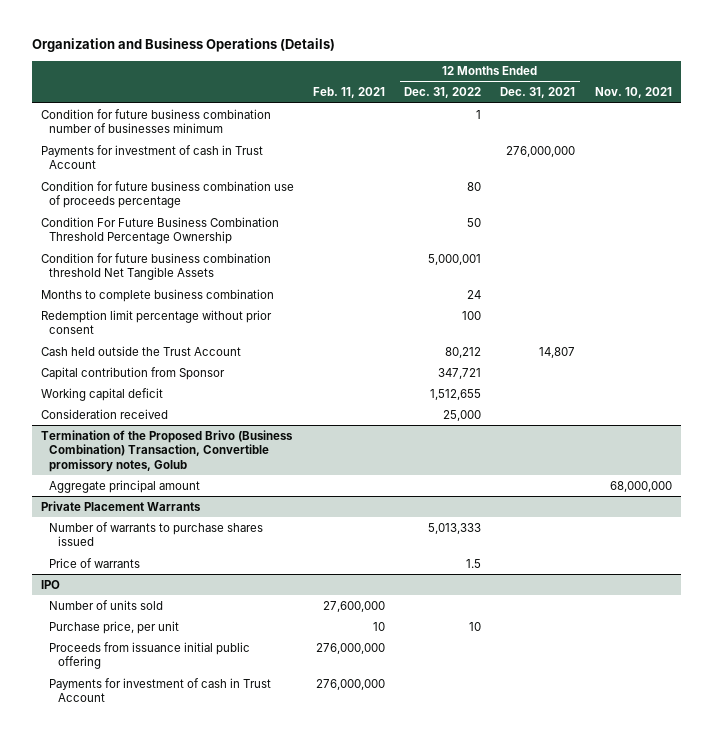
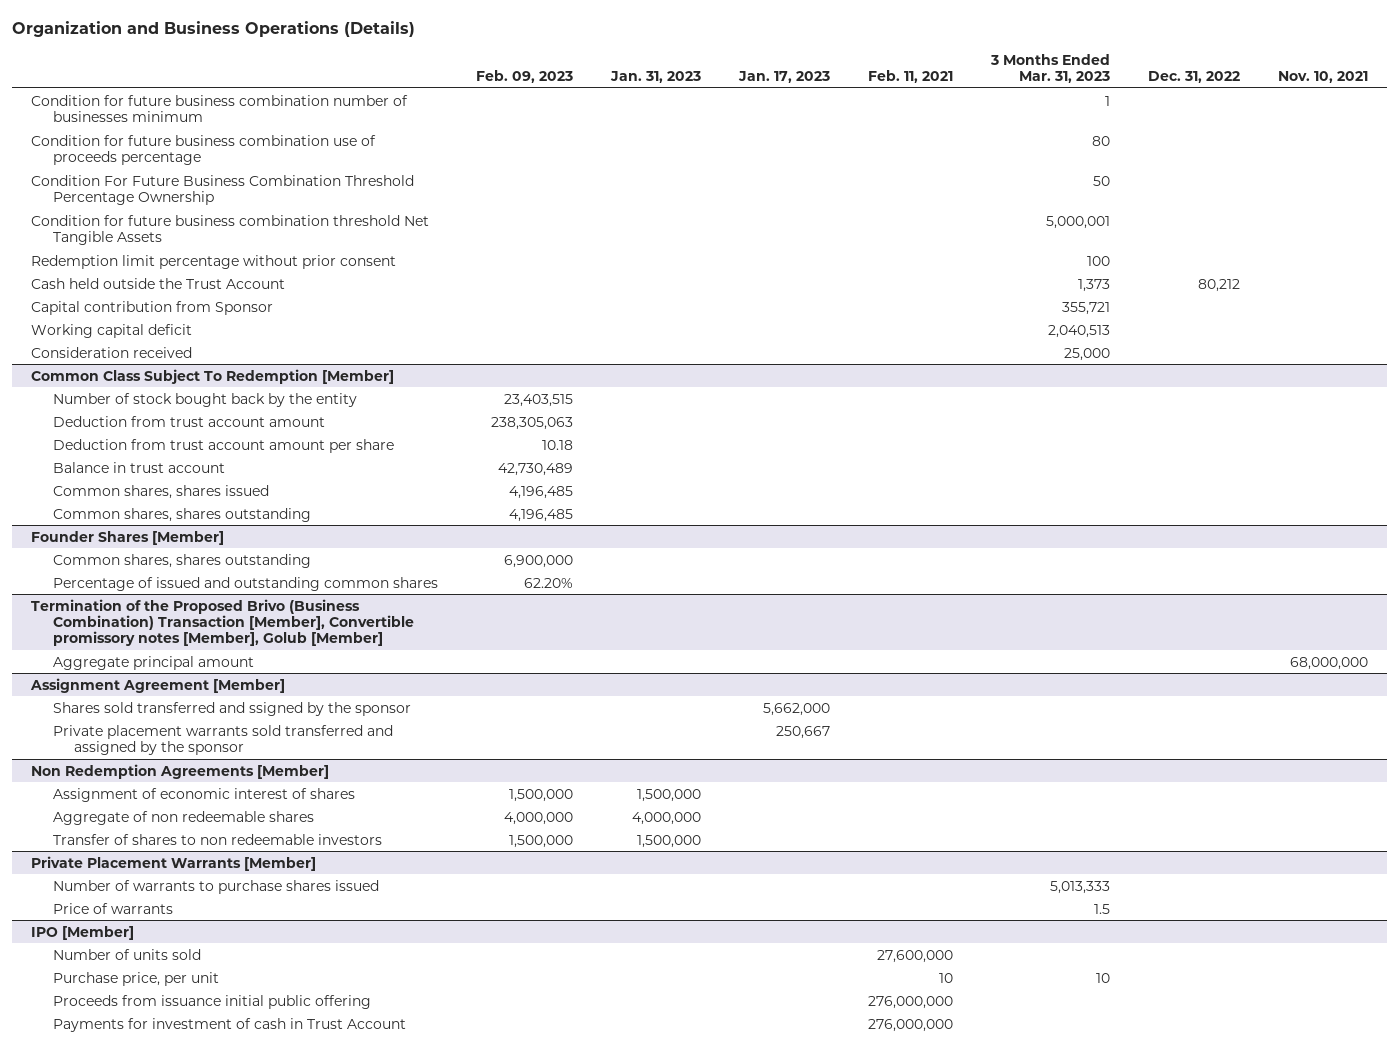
- | Feb. 11, 2021 | 12 Months Ended Dec. 31, 2022 | 12 Months Ended Dec. 31, 2021 | Nov. 10, 2021
+ | Feb. 09, 2023 | Jan. 31, 2023 | Jan. 17, 2023 | Feb. 11, 2021 | 3 Months Ended Mar. 31, 2023 | Dec. 31, 2022 | Nov. 10, 2021
- Payments for investment of cash in Trust Account | | | 276,000,000 |
- Months to complete business combination | | 24 | |
- Termination of the Proposed Brivo (Business Combination) Transaction, Convertible promissory notes, Golub
+ Common Class Subject To Redemption [Member]
+ Number of stock bought back by the entity | 23,403,515 | | | | | |
+ Deduction from trust account amount | 238,305,063 | | | | | |
+ Deduction from trust account amount per share | 10.18 | | | | | |
+ Balance in trust account | 42,730,489 | | | | | |
+ Common shares, shares issued | 4,196,485 | | | | | |
+ Common shares, shares outstanding | 4,196,485 | | | | | |
+ Founder Shares [Member]
+ Common shares, shares outstanding | 6,900,000 | | | | | |
+ Percentage of issued and outstanding common shares | 62.20% | | | | | |
+ Termination of the Proposed Brivo (Business Combination) Transaction [Member], Convertible promissory notes [Member], Golub [Member]
- Private Placement Warrants
+ Assignment Agreement [Member]
+ Shares sold transferred and ssigned by the sponsor | | | 5,662,000 | | | |
+ Private placement warrants sold transferred and assigned by the sponsor | | | 250,667 | | | |
+ Non Redemption Agreements [Member]
+ Assignment of economic interest of shares | 1,500,000 | 1,500,000 | | | | |
+ Aggregate of non redeemable shares | 4,000,000 | 4,000,000 | | | | |
+ Transfer of shares to non redeemable investors | 1,500,000 | 1,500,000 | | | | |
+ Private Placement Warrants [Member]
- IPO
+ IPO [Member]

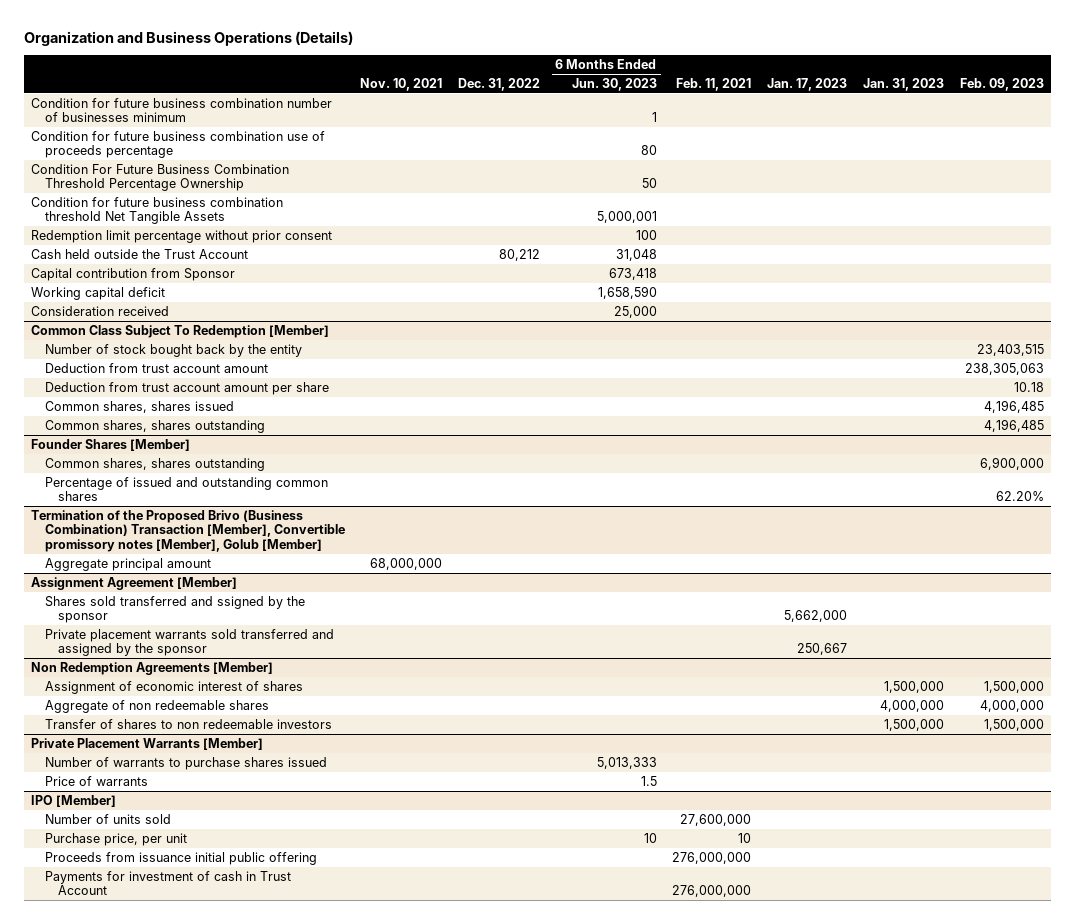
- | Feb. 09, 2023 | Jan. 31, 2023 | Jan. 17, 2023 | Feb. 11, 2021 | 3 Months Ended Mar. 31, 2023 | Dec. 31, 2022 | Nov. 10, 2021
+ | Nov. 10, 2021 | Dec. 31, 2022 | 6 Months Ended Jun. 30, 2023 | Feb. 11, 2021 | Jan. 17, 2023 | Jan. 31, 2023 | Feb. 09, 2023
@ Common Class Subject To Redemption [Member]
- Balance in trust account | 42,730,489 | | | | | |

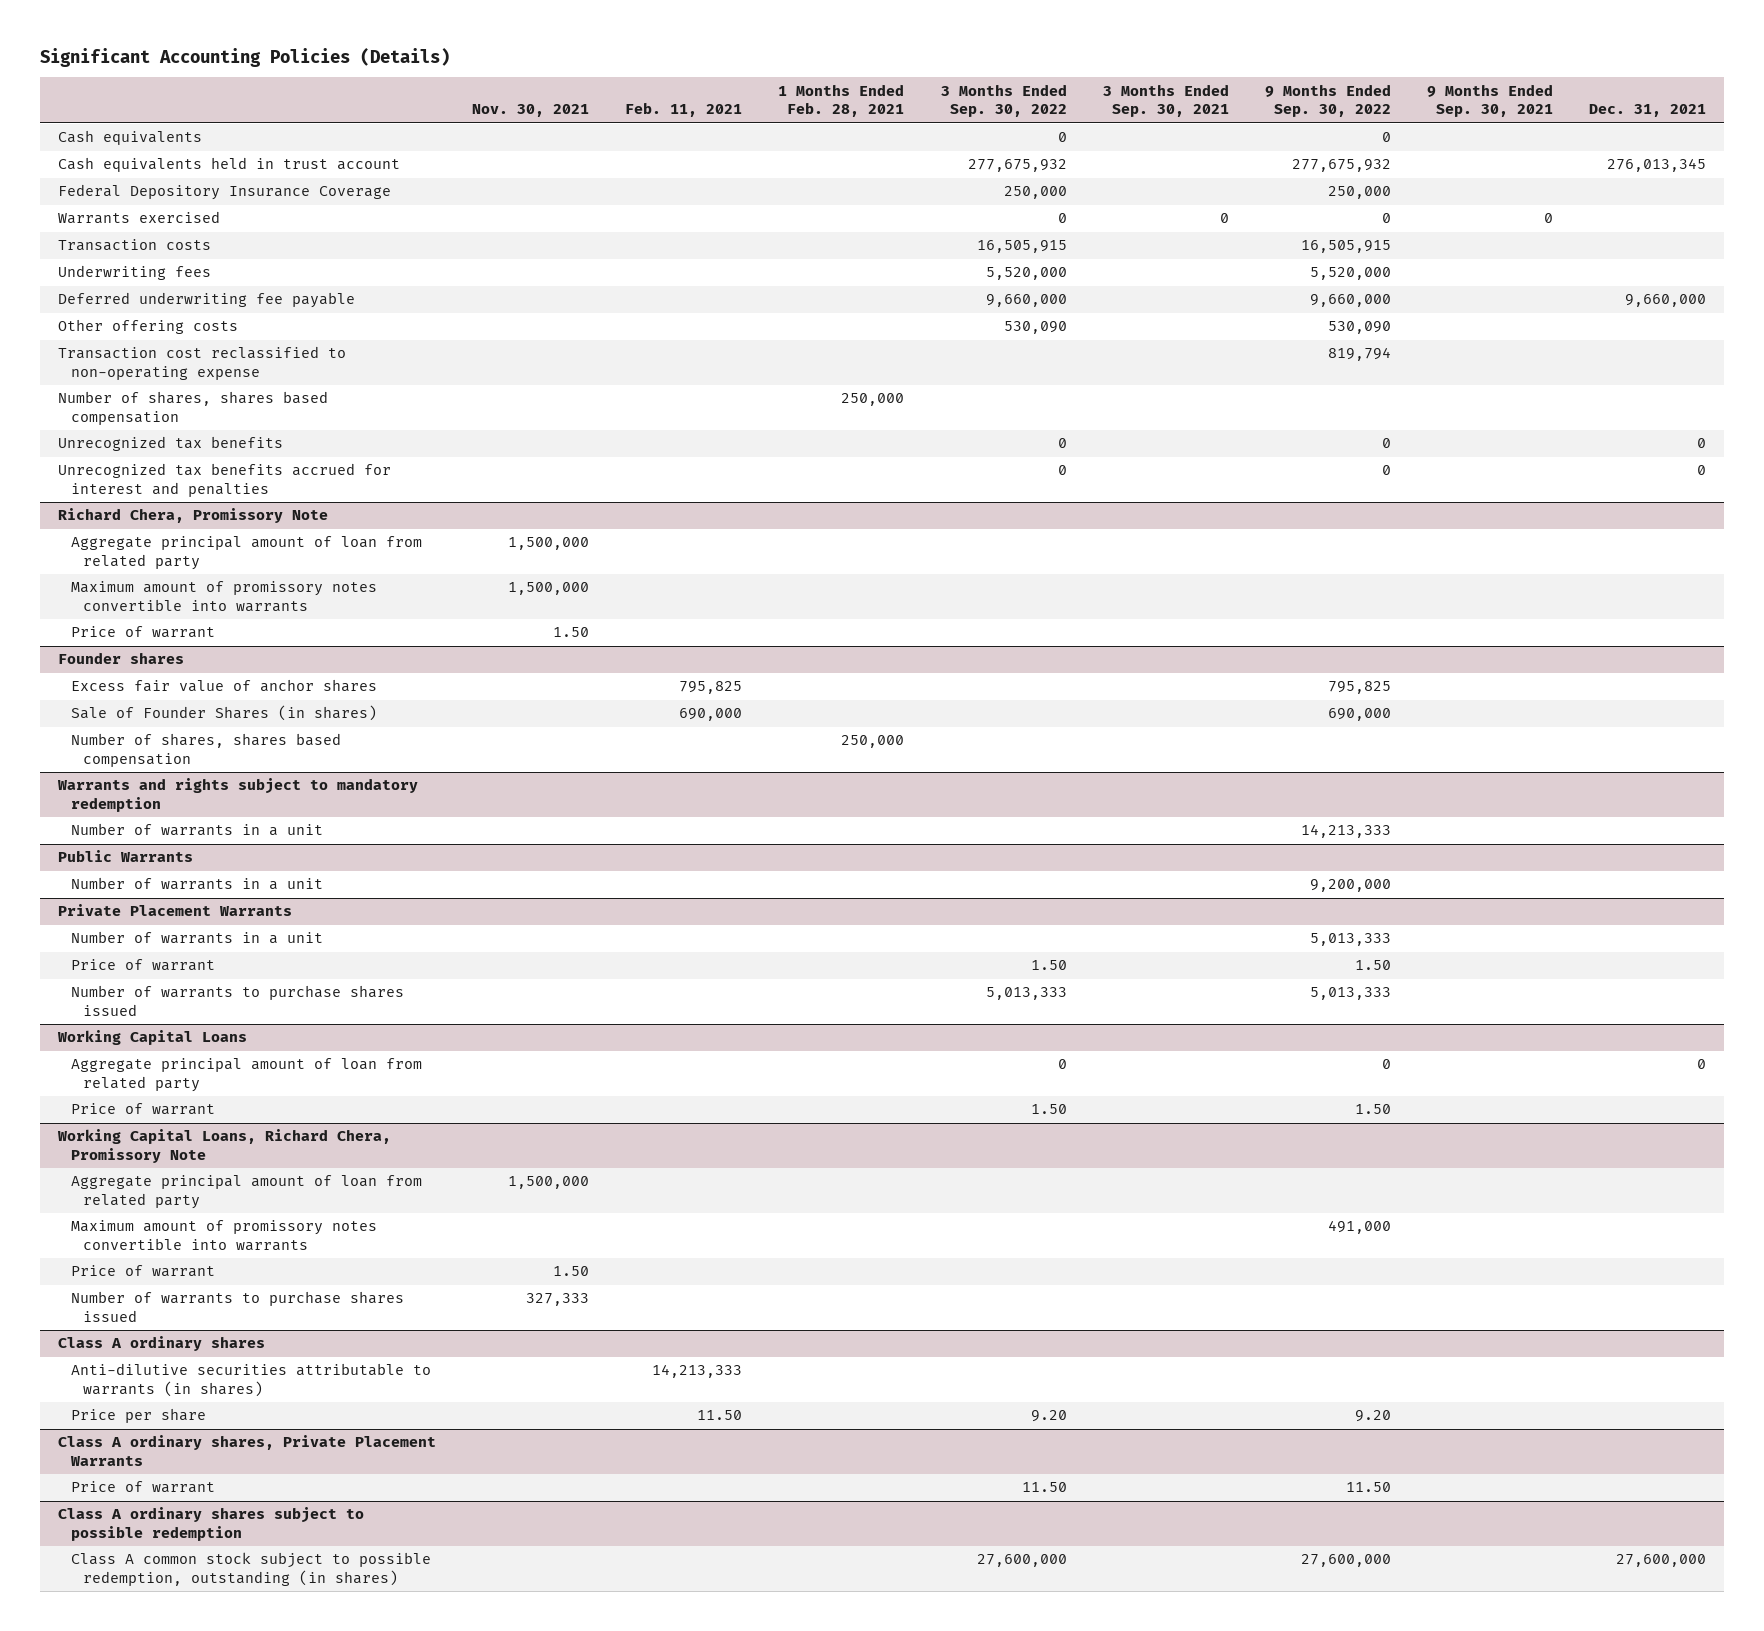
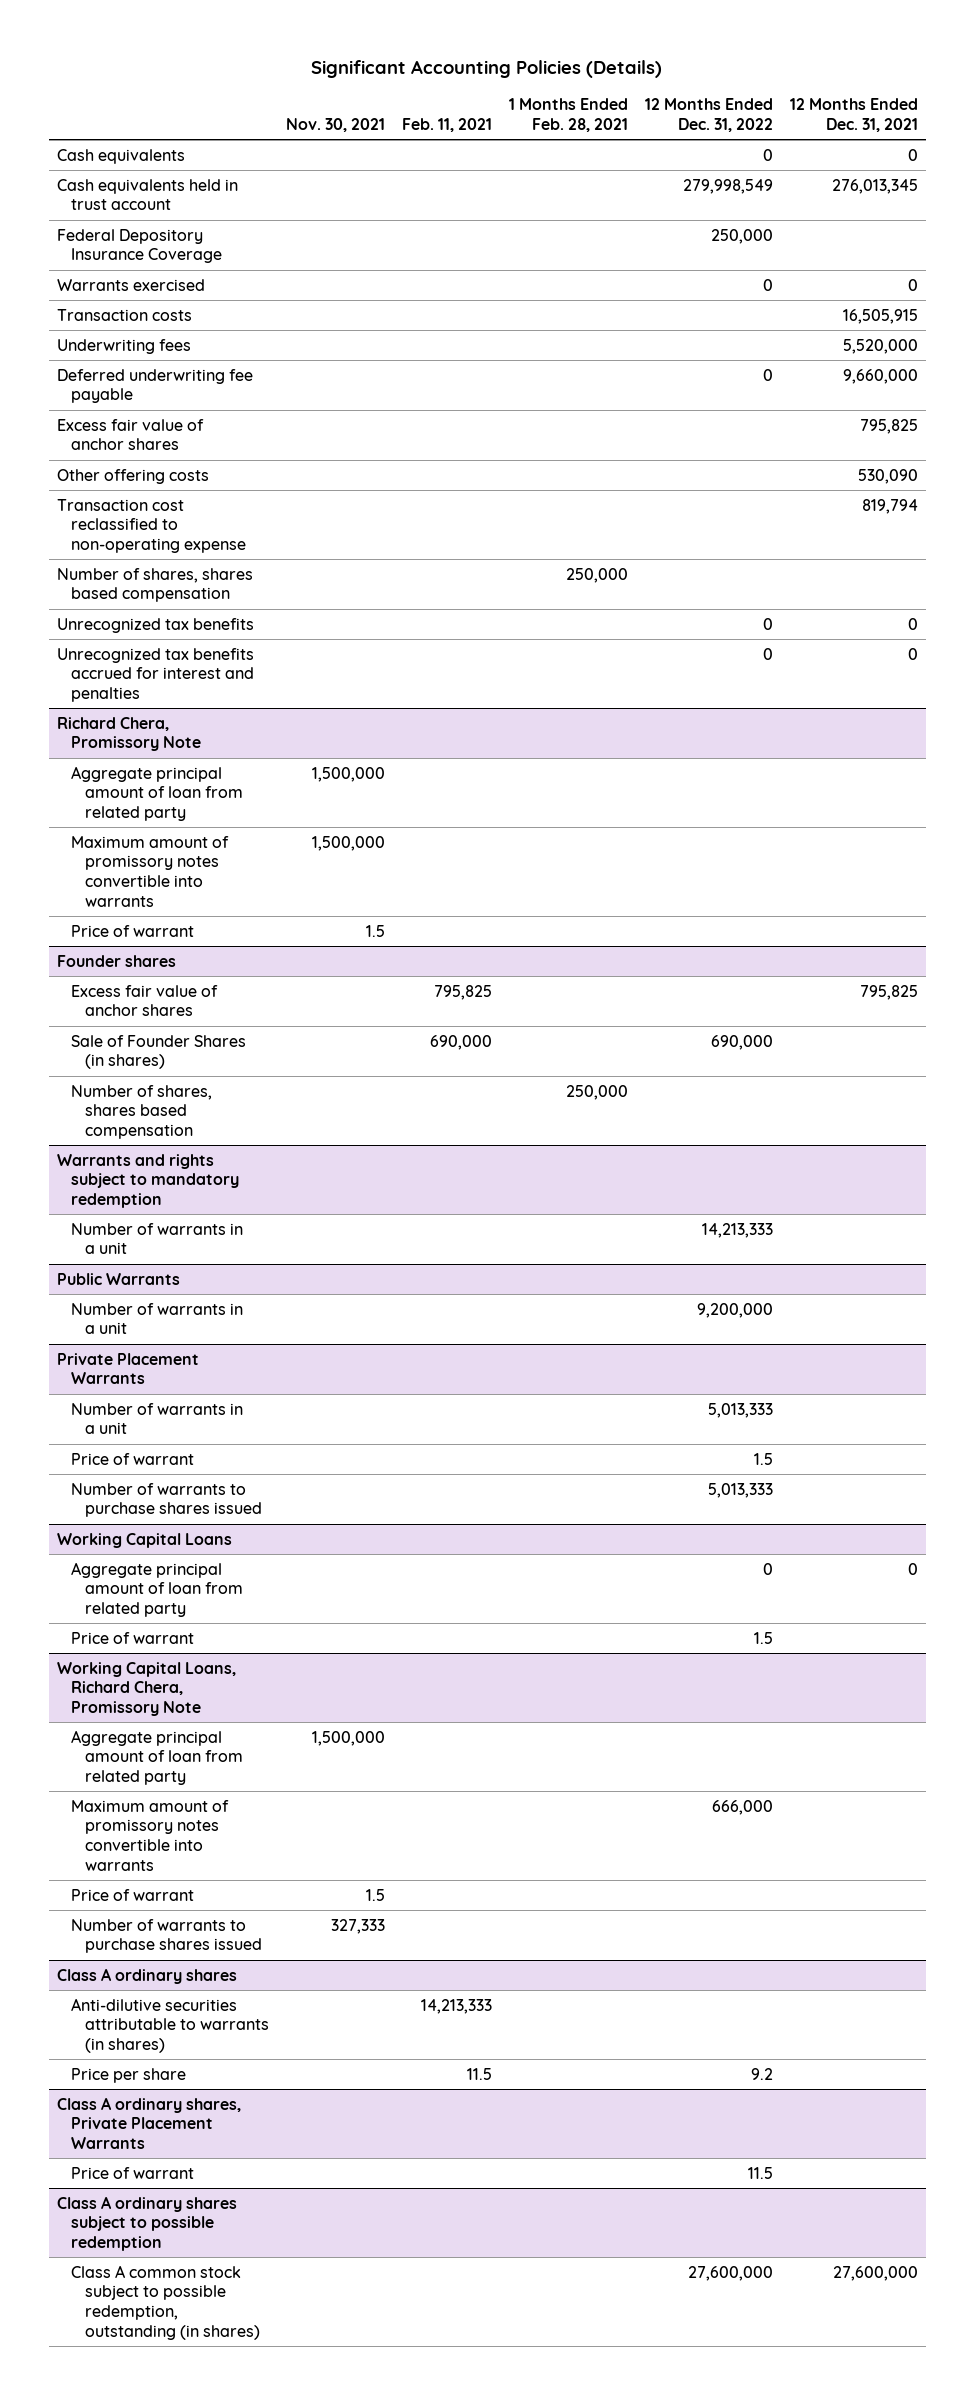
- | Nov. 30, 2021 | Feb. 11, 2021 | 1 Months Ended Feb. 28, 2021 | 3 Months Ended Sep. 30, 2022 | 3 Months Ended Sep. 30, 2021 | 9 Months Ended Sep. 30, 2022 | 9 Months Ended Sep. 30, 2021 | Dec. 31, 2021
+ | Nov. 30, 2021 | Feb. 11, 2021 | 1 Months Ended Feb. 28, 2021 | 12 Months Ended Dec. 31, 2022 | 12 Months Ended Dec. 31, 2021
+ Excess fair value of anchor shares | | | | | 795,825
@ Richard Chera, Promissory Note
- Price of warrant | 1.50 | | | | | | |
+ Price of warrant | 1.5 | | | |
@ Working Capital Loans, Richard Chera, Promissory Note
- Price of warrant | 1.50 | | | | | | |
+ Price of warrant | 1.5 | | | |
@ Class A ordinary shares
- Price per share | | 11.50 | | 9.20 | | 9.20 | |
+ Price per share | | 11.5 | | 9.2 |

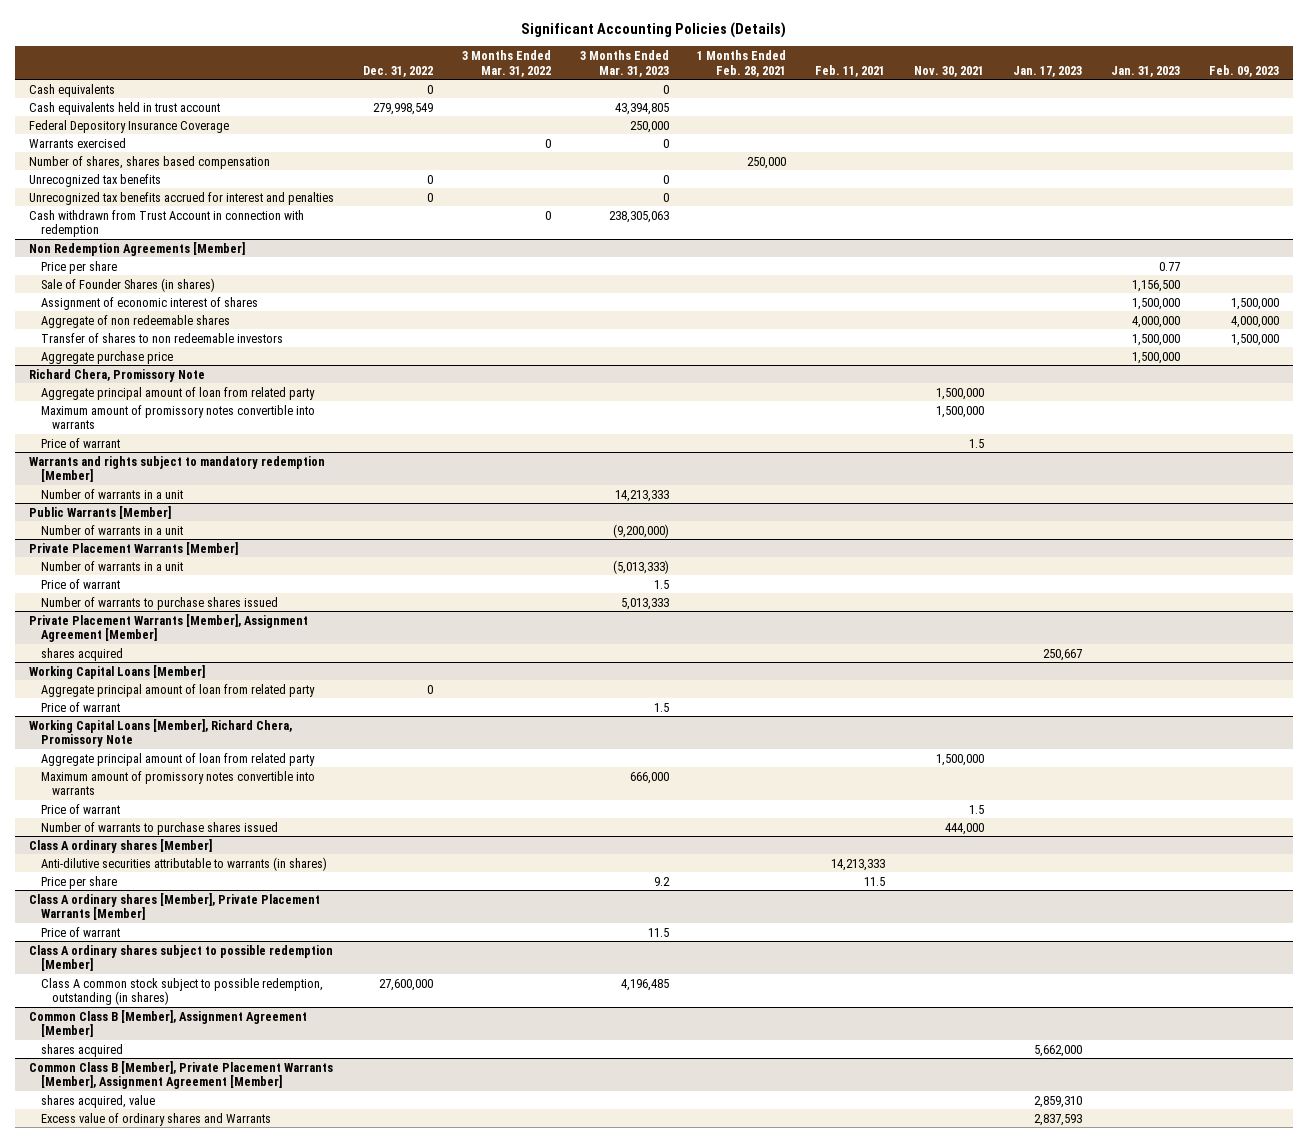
- | Nov. 30, 2021 | Feb. 11, 2021 | 1 Months Ended Feb. 28, 2021 | 12 Months Ended Dec. 31, 2022 | 12 Months Ended Dec. 31, 2021
+ | Dec. 31, 2022 | 3 Months Ended Mar. 31, 2022 | 3 Months Ended Mar. 31, 2023 | 1 Months Ended Feb. 28, 2021 | Feb. 11, 2021 | Nov. 30, 2021 | Jan. 17, 2023 | Jan. 31, 2023 | Feb. 09, 2023
- Transaction costs | | | | | 16,505,915
- Underwriting fees | | | | | 5,520,000
- Deferred underwriting fee payable | | | | 0 | 9,660,000
- Excess fair value of anchor shares | | | | | 795,825
- Other offering costs | | | | | 530,090
- Transaction cost reclassified to non-operating expense | | | | | 819,794
+ Cash withdrawn from Trust Account in connection with redemption | | 0 | 238,305,063 | | | | | |
+ Non Redemption Agreements [Member]
+ Price per share | | | | | | | | 0.77 |
+ Sale of Founder Shares (in shares) | | | | | | | | 1,156,500 |
+ Assignment of economic interest of shares | | | | | | | | 1,500,000 | 1,500,000
+ Aggregate of non redeemable shares | | | | | | | | 4,000,000 | 4,000,000
+ Transfer of shares to non redeemable investors | | | | | | | | 1,500,000 | 1,500,000
+ Aggregate purchase price | | | | | | | | 1,500,000 |
- Founder shares
- Excess fair value of anchor shares | | 795,825 | | | 795,825
- Sale of Founder Shares (in shares) | | 690,000 | | 690,000 |
- Number of shares, shares based compensation | | | 250,000 | |
- Warrants and rights subject to mandatory redemption
+ Warrants and rights subject to mandatory redemption [Member]
- Public Warrants
+ Public Warrants [Member]
- Private Placement Warrants
+ Private Placement Warrants [Member]
- Working Capital Loans
+ Private Placement Warrants [Member], Assignment Agreement [Member]
+ shares acquired | | | | | | | 250,667 | |
+ Working Capital Loans [Member]
- Working Capital Loans, Richard Chera, Promissory Note
+ Working Capital Loans [Member], Richard Chera, Promissory Note
- Number of warrants to purchase shares issued | 327,333 | | | |
- Class A ordinary shares
+ Number of warrants to purchase shares issued | | | | | | 444,000 | | |
+ Class A ordinary shares [Member]
- Class A ordinary shares, Private Placement Warrants
+ Class A ordinary shares [Member], Private Placement Warrants [Member]
- Class A ordinary shares subject to possible redemption
+ Class A ordinary shares subject to possible redemption [Member]
+ Common Class B [Member], Assignment Agreement [Member]
+ shares acquired | | | | | | | 5,662,000 | |
+ Common Class B [Member], Private Placement Warrants [Member], Assignment Agreement [Member]
+ shares acquired, value | | | | | | | 2,859,310 | |
+ Excess value of ordinary shares and Warrants | | | | | | | 2,837,593 | |

